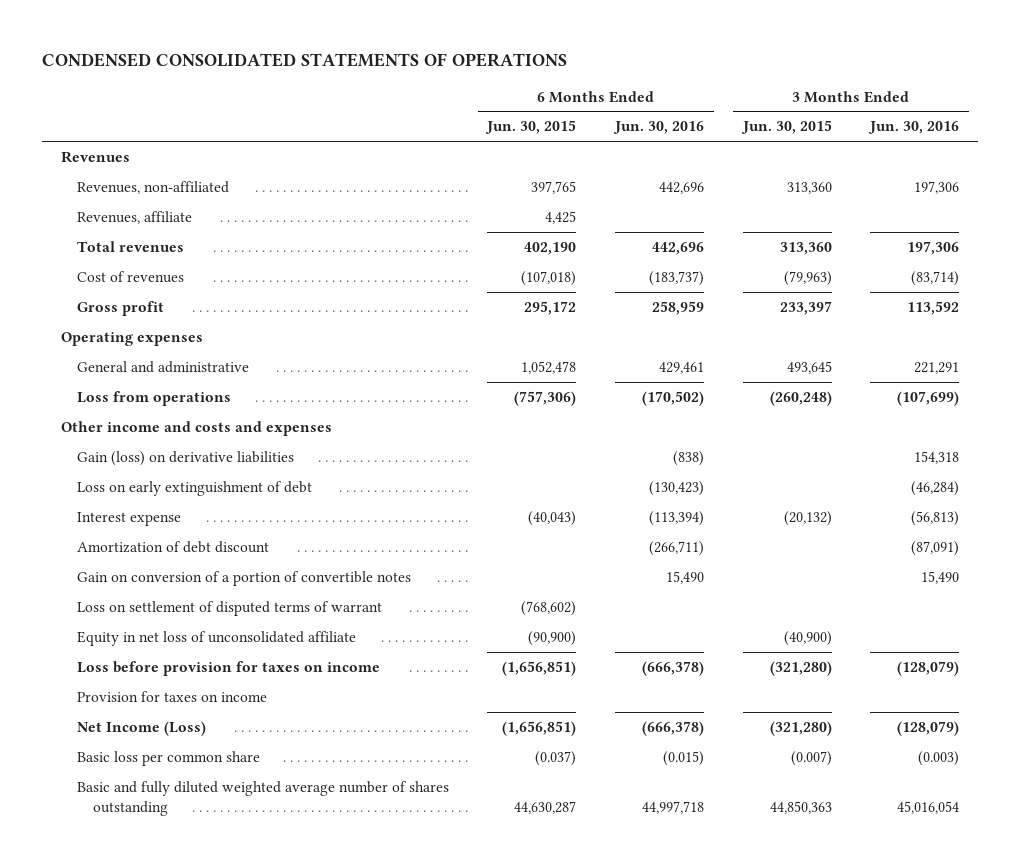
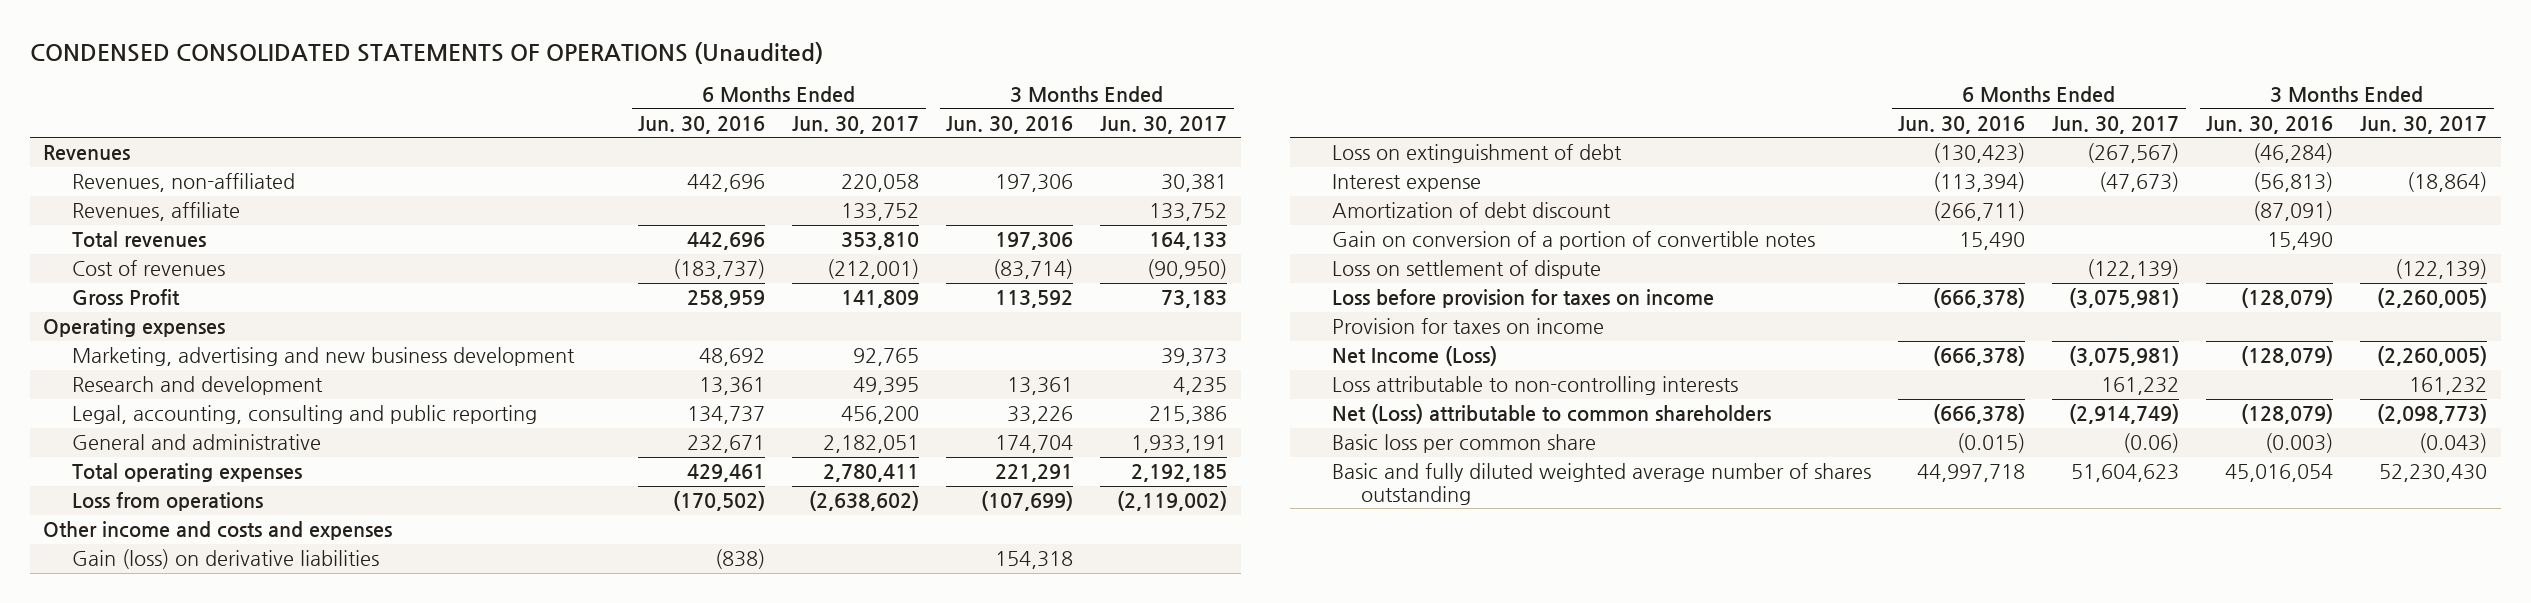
- CONDENSED CONSOLIDATED STATEMENTS OF OPERATIONS
+ CONDENSED CONSOLIDATED STATEMENTS OF OPERATIONS (Unaudited)
- | 6 Months Ended Jun. 30, 2015 | 6 Months Ended Jun. 30, 2016 | 3 Months Ended Jun. 30, 2015 | 3 Months Ended Jun. 30, 2016
+ | 6 Months Ended Jun. 30, 2016 | 6 Months Ended Jun. 30, 2017 | 3 Months Ended Jun. 30, 2016 | 3 Months Ended Jun. 30, 2017
- Gross profit | 295,172 | 258,959 | 233,397 | 113,592
+ Gross Profit | 258,959 | 141,809 | 113,592 | 73,183
- General and administrative | 1,052,478 | 429,461 | 493,645 | 221,291
+ Marketing, advertising and new business development | 48,692 | 92,765 | | 39,373
+ Research and development | 13,361 | 49,395 | 13,361 | 4,235
+ Legal, accounting, consulting and public reporting | 134,737 | 456,200 | 33,226 | 215,386
+ General and administrative | 232,671 | 2,182,051 | 174,704 | 1,933,191
+ Total operating expenses | 429,461 | 2,780,411 | 221,291 | 2,192,185
- Loss on early extinguishment of debt | | (130,423) | | (46,284)
+ Loss on extinguishment of debt | (130,423) | (267,567) | (46,284) |
- Loss on settlement of disputed terms of warrant | (768,602) | | |
- Equity in net loss of unconsolidated affiliate | (90,900) | | (40,900) |
+ Loss on settlement of dispute | | (122,139) | | (122,139)
+ Loss attributable to non-controlling interests | | 161,232 | | 161,232
+ Net (Loss) attributable to common shareholders | (666,378) | (2,914,749) | (128,079) | (2,098,773)

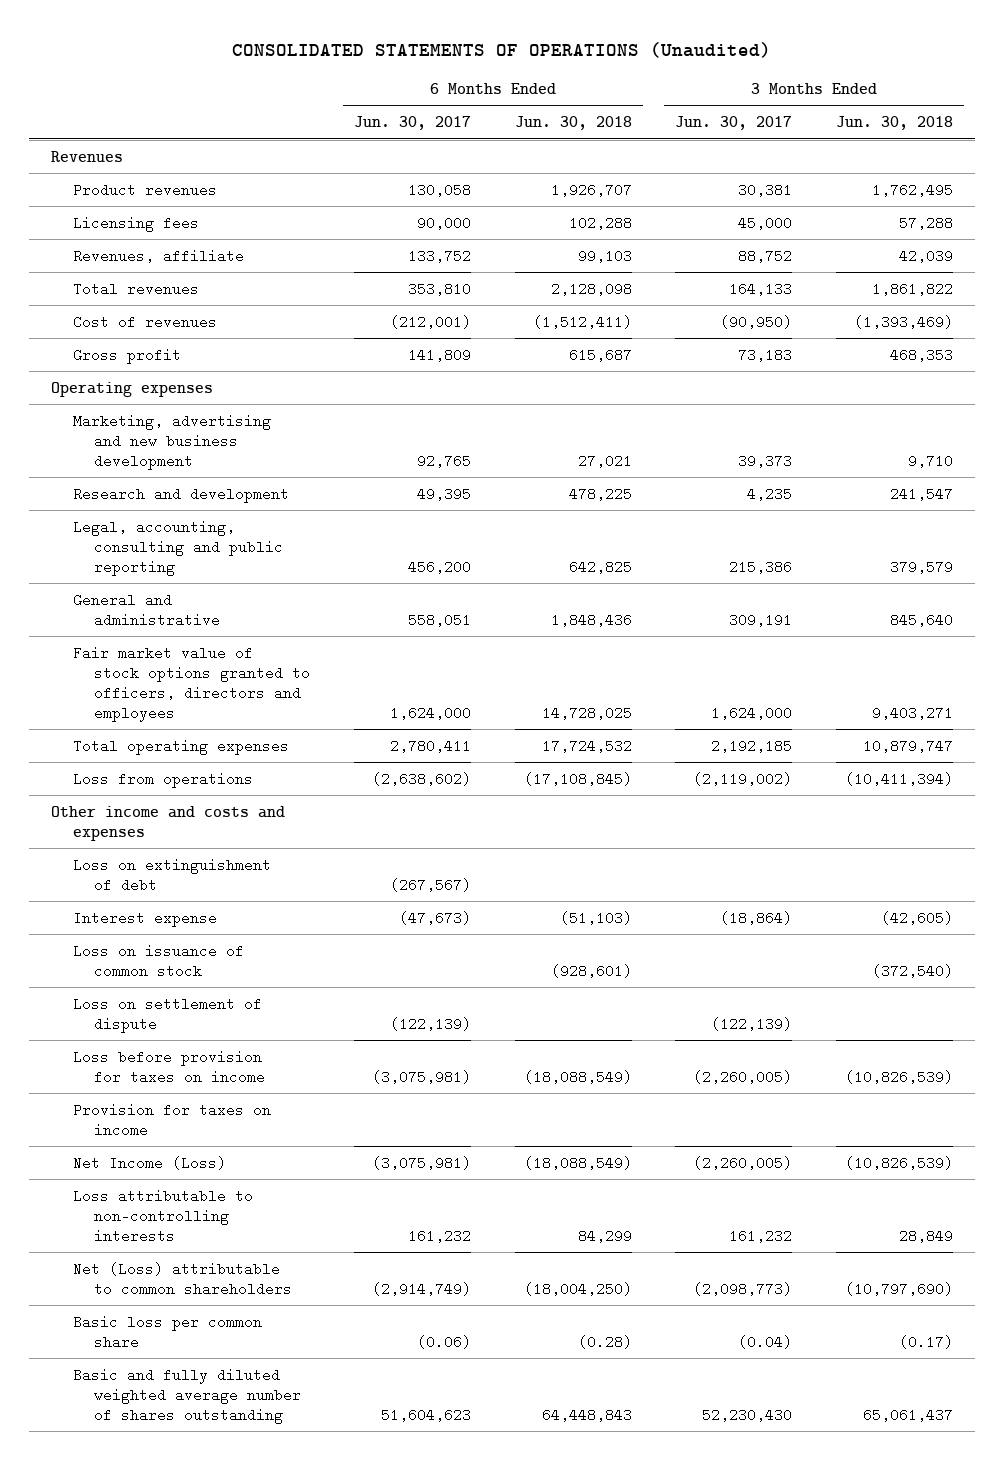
- CONDENSED CONSOLIDATED STATEMENTS OF OPERATIONS (Unaudited)
+ CONSOLIDATED STATEMENTS OF OPERATIONS (Unaudited)
- | 6 Months Ended Jun. 30, 2016 | 6 Months Ended Jun. 30, 2017 | 3 Months Ended Jun. 30, 2016 | 3 Months Ended Jun. 30, 2017
+ | 6 Months Ended Jun. 30, 2017 | 6 Months Ended Jun. 30, 2018 | 3 Months Ended Jun. 30, 2017 | 3 Months Ended Jun. 30, 2018
- Revenues, non-affiliated | 442,696 | 220,058 | 197,306 | 30,381
- Revenues, affiliate | | 133,752 | | 133,752
+ Product revenues | 130,058 | 1,926,707 | 30,381 | 1,762,495
+ Licensing fees | 90,000 | 102,288 | 45,000 | 57,288
+ Revenues, affiliate | 133,752 | 99,103 | 88,752 | 42,039
- Gross Profit | 258,959 | 141,809 | 113,592 | 73,183
+ Gross profit | 141,809 | 615,687 | 73,183 | 468,353
- General and administrative | 232,671 | 2,182,051 | 174,704 | 1,933,191
+ General and administrative | 558,051 | 1,848,436 | 309,191 | 845,640
+ Fair market value of stock options granted to officers, directors and employees | 1,624,000 | 14,728,025 | 1,624,000 | 9,403,271
- Gain (loss) on derivative liabilities | (838) | | 154,318 |
- Amortization of debt discount | (266,711) | | (87,091) |
- Gain on conversion of a portion of convertible notes | 15,490 | | 15,490 |
+ Loss on issuance of common stock | | (928,601) | | (372,540)
- Basic loss per common share | (0.015) | (0.06) | (0.003) | (0.043)
+ Basic loss per common share | (0.06) | (0.28) | (0.04) | (0.17)

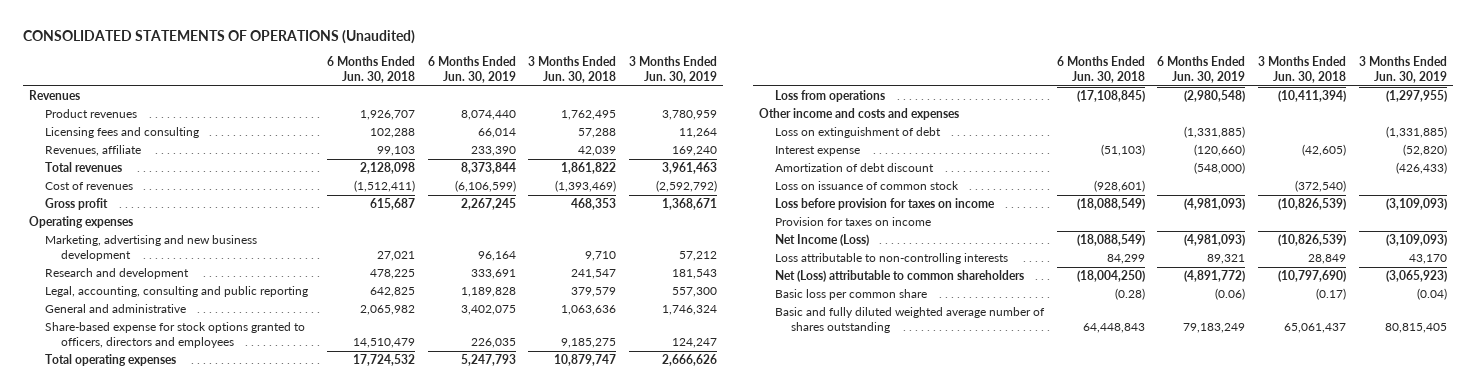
- | 6 Months Ended Jun. 30, 2017 | 6 Months Ended Jun. 30, 2018 | 3 Months Ended Jun. 30, 2017 | 3 Months Ended Jun. 30, 2018
+ | 6 Months Ended Jun. 30, 2018 | 6 Months Ended Jun. 30, 2019 | 3 Months Ended Jun. 30, 2018 | 3 Months Ended Jun. 30, 2019
- Licensing fees | 90,000 | 102,288 | 45,000 | 57,288
+ Licensing fees and consulting | 102,288 | 66,014 | 57,288 | 11,264
- General and administrative | 558,051 | 1,848,436 | 309,191 | 845,640
- Fair market value of stock options granted to officers, directors and employees | 1,624,000 | 14,728,025 | 1,624,000 | 9,403,271
+ General and administrative | 2,065,982 | 3,402,075 | 1,063,636 | 1,746,324
+ Share-based expense for stock options granted to officers, directors and employees | 14,510,479 | 226,035 | 9,185,275 | 124,247
+ Amortization of debt discount | | (548,000) | | (426,433)
- Loss on settlement of dispute | (122,139) | | (122,139) |

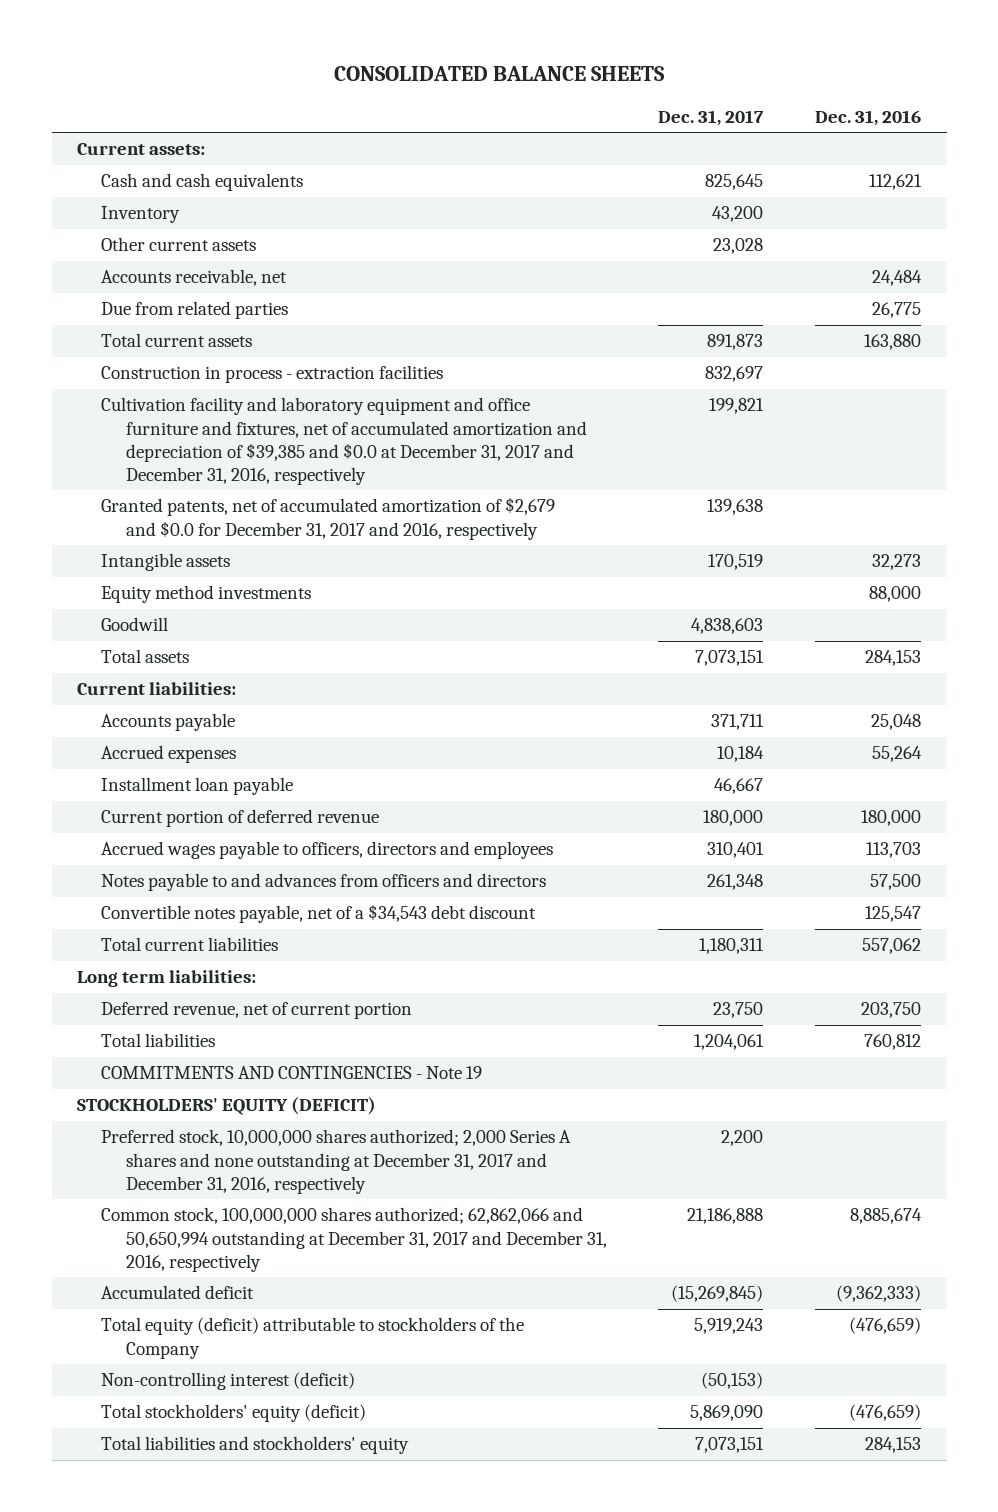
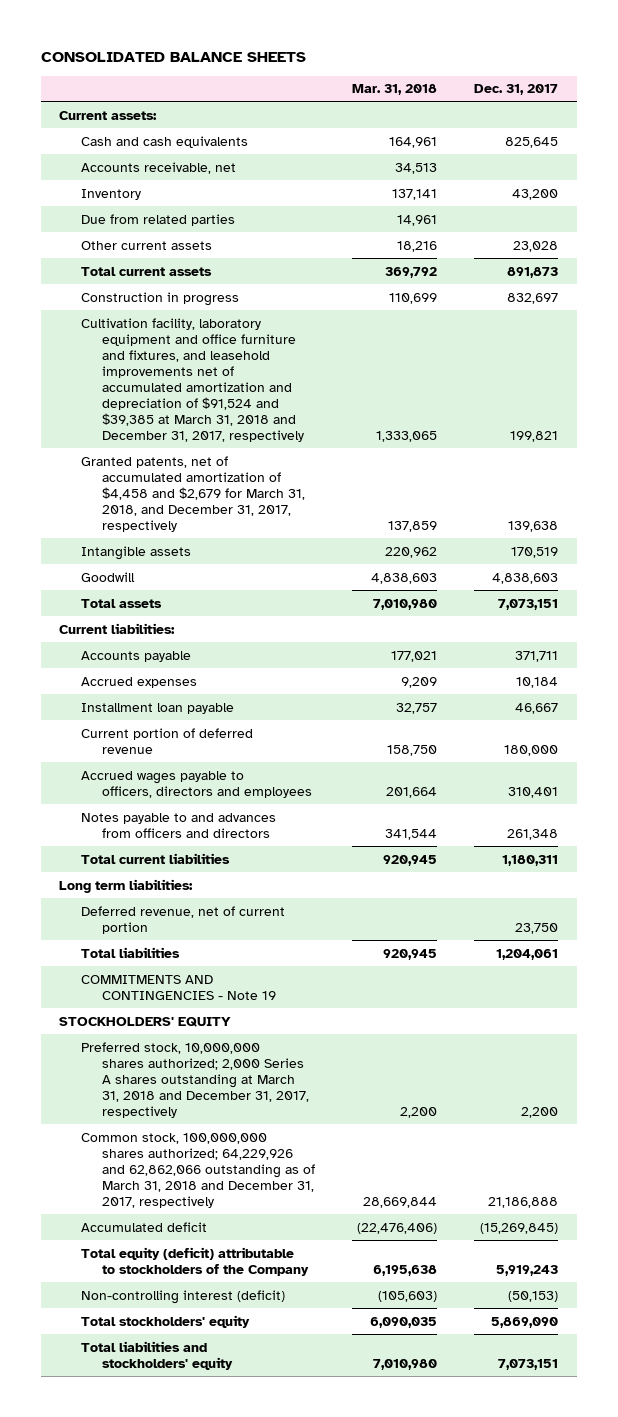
- | Dec. 31, 2017 | Dec. 31, 2016
+ | Mar. 31, 2018 | Dec. 31, 2017
moved down: Inventory | 137,141 | 43,200
moved down: Other current assets | 18,216 | 23,028
- Construction in process - extraction facilities | 832,697 |
- Cultivation facility and laboratory equipment and office furniture and fixtures, net of accumulated amortization and depreciation of $39,385 and $0.0 at December 31, 2017 and December 31, 2016, respectively | 199,821 |
- Granted patents, net of accumulated amortization of $2,679 and $0.0 for December 31, 2017 and 2016, respectively | 139,638 |
+ Construction in progress | 110,699 | 832,697
+ Cultivation facility, laboratory equipment and office furniture and fixtures, and leasehold improvements net of accumulated amortization and depreciation of $91,524 and $39,385 at March 31, 2018 and December 31, 2017, respectively | 1,333,065 | 199,821
+ Granted patents, net of accumulated amortization of $4,458 and $2,679 for March 31, 2018, and December 31, 2017, respectively | 137,859 | 139,638
- Equity method investments | | 88,000
- Convertible notes payable, net of a $34,543 debt discount | | 125,547
- STOCKHOLDERS' EQUITY (DEFICIT)
- Preferred stock, 10,000,000 shares authorized; 2,000 Series A shares and none outstanding at December 31, 2017 and December 31, 2016, respectively | 2,200 |
- Common stock, 100,000,000 shares authorized; 62,862,066 and 50,650,994 outstanding at December 31, 2017 and December 31, 2016, respectively | 21,186,888 | 8,885,674
+ STOCKHOLDERS' EQUITY
+ Preferred stock, 10,000,000 shares authorized; 2,000 Series A shares outstanding at March 31, 2018 and December 31, 2017, respectively | 2,200 | 2,200
+ Common stock, 100,000,000 shares authorized; 64,229,926 and 62,862,066 outstanding as of March 31, 2018 and December 31, 2017, respectively | 28,669,844 | 21,186,888
- Total stockholders' equity (deficit) | 5,869,090 | (476,659)
+ Total stockholders' equity | 6,090,035 | 5,869,090

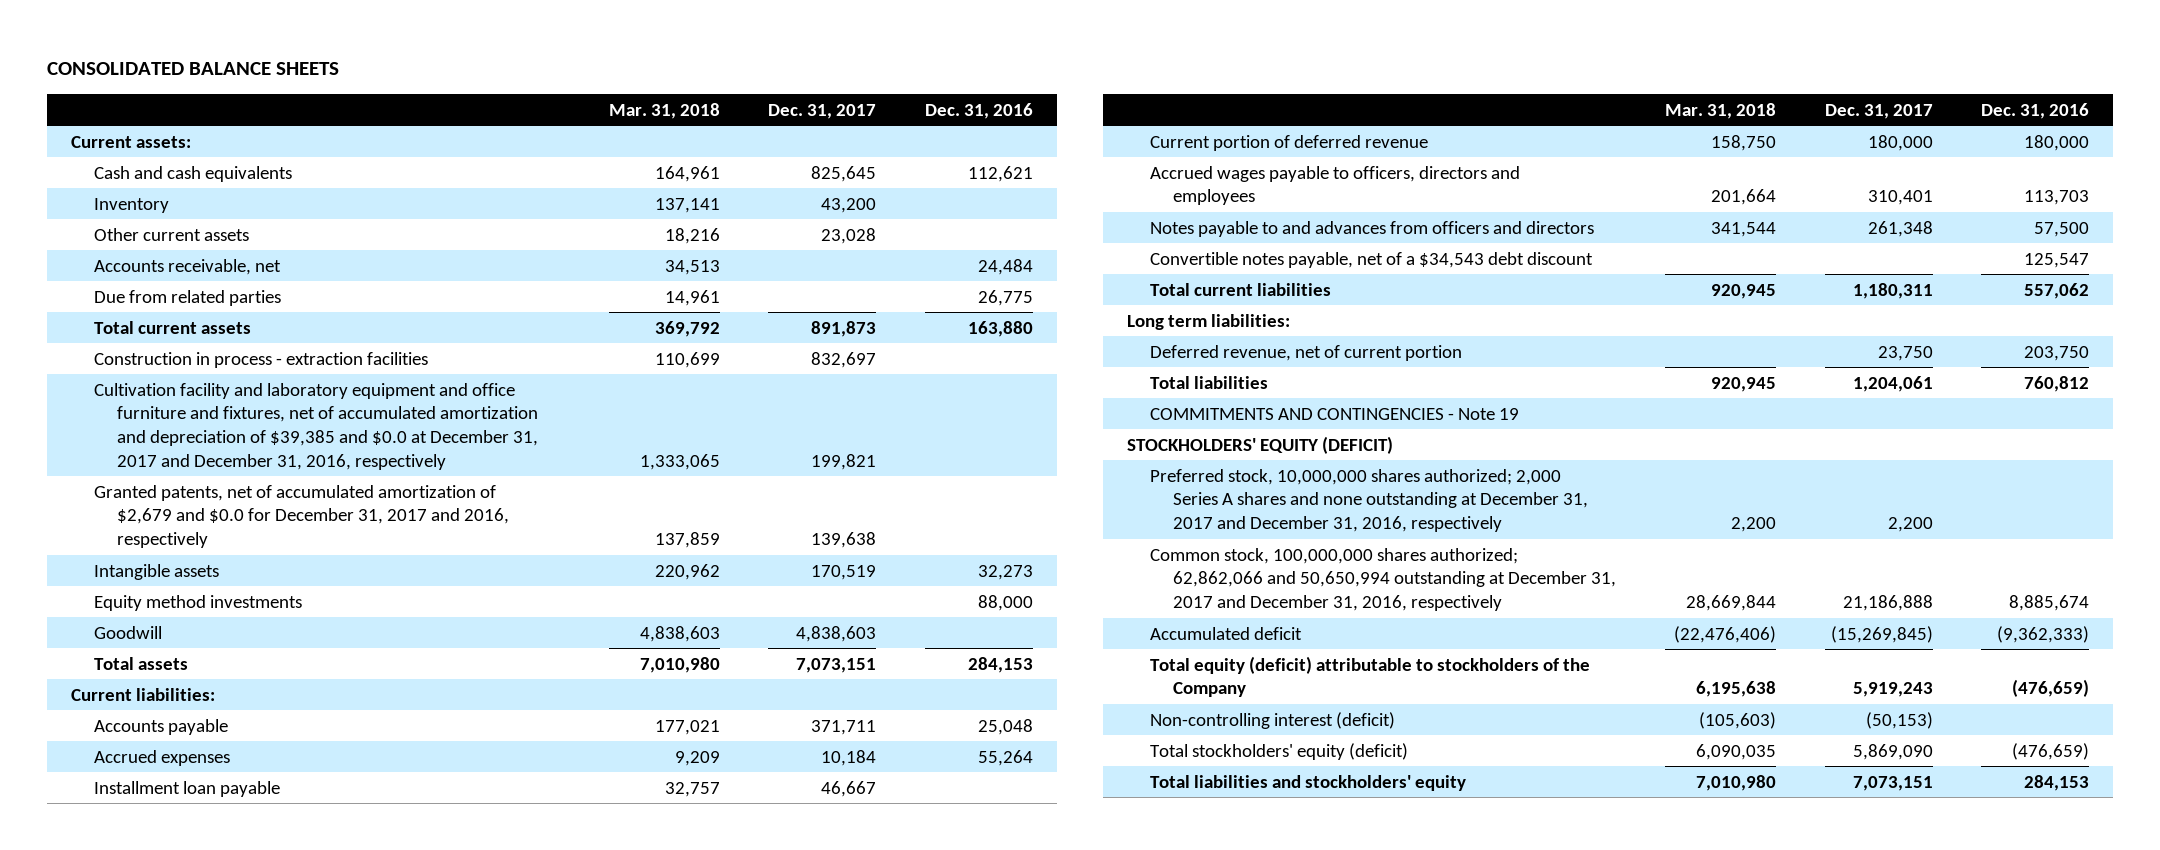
- | Mar. 31, 2018 | Dec. 31, 2017
+ | Mar. 31, 2018 | Dec. 31, 2017 | Dec. 31, 2016
moved down: Accounts receivable, net | 34,513 | | 24,484
moved down: Due from related parties | 14,961 | | 26,775
- Construction in progress | 110,699 | 832,697
- Cultivation facility, laboratory equipment and office furniture and fixtures, and leasehold improvements net of accumulated amortization and depreciation of $91,524 and $39,385 at March 31, 2018 and December 31, 2017, respectively | 1,333,065 | 199,821
- Granted patents, net of accumulated amortization of $4,458 and $2,679 for March 31, 2018, and December 31, 2017, respectively | 137,859 | 139,638
+ Construction in process - extraction facilities | 110,699 | 832,697 |
+ Cultivation facility and laboratory equipment and office furniture and fixtures, net of accumulated amortization and depreciation of $39,385 and $0.0 at December 31, 2017 and December 31, 2016, respectively | 1,333,065 | 199,821 |
+ Granted patents, net of accumulated amortization of $2,679 and $0.0 for December 31, 2017 and 2016, respectively | 137,859 | 139,638 |
+ Equity method investments | | | 88,000
+ Convertible notes payable, net of a $34,543 debt discount | | | 125,547
- STOCKHOLDERS' EQUITY
- Preferred stock, 10,000,000 shares authorized; 2,000 Series A shares outstanding at March 31, 2018 and December 31, 2017, respectively | 2,200 | 2,200
- Common stock, 100,000,000 shares authorized; 64,229,926 and 62,862,066 outstanding as of March 31, 2018 and December 31, 2017, respectively | 28,669,844 | 21,186,888
+ STOCKHOLDERS' EQUITY (DEFICIT)
+ Preferred stock, 10,000,000 shares authorized; 2,000 Series A shares and none outstanding at December 31, 2017 and December 31, 2016, respectively | 2,200 | 2,200 |
+ Common stock, 100,000,000 shares authorized; 62,862,066 and 50,650,994 outstanding at December 31, 2017 and December 31, 2016, respectively | 28,669,844 | 21,186,888 | 8,885,674
- Total stockholders' equity | 6,090,035 | 5,869,090
+ Total stockholders' equity (deficit) | 6,090,035 | 5,869,090 | (476,659)

